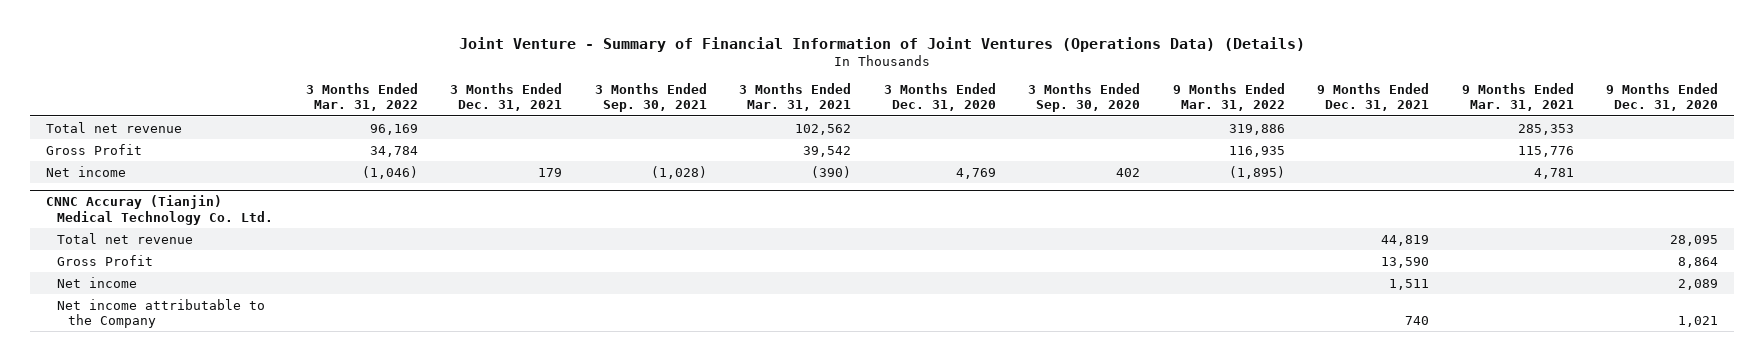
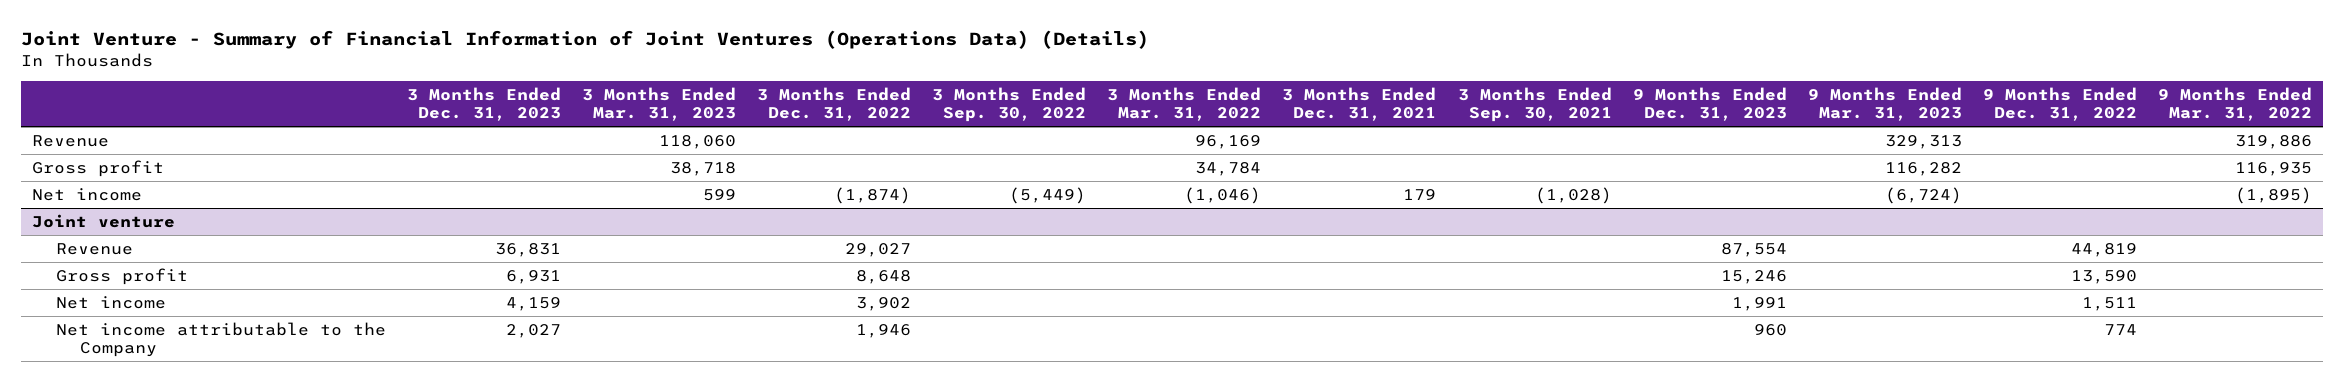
- | 3 Months Ended Mar. 31, 2022 | 3 Months Ended Dec. 31, 2021 | 3 Months Ended Sep. 30, 2021 | 3 Months Ended Mar. 31, 2021 | 3 Months Ended Dec. 31, 2020 | 3 Months Ended Sep. 30, 2020 | 9 Months Ended Mar. 31, 2022 | 9 Months Ended Dec. 31, 2021 | 9 Months Ended Mar. 31, 2021 | 9 Months Ended Dec. 31, 2020
+ | 3 Months Ended Dec. 31, 2023 | 3 Months Ended Mar. 31, 2023 | 3 Months Ended Dec. 31, 2022 | 3 Months Ended Sep. 30, 2022 | 3 Months Ended Mar. 31, 2022 | 3 Months Ended Dec. 31, 2021 | 3 Months Ended Sep. 30, 2021 | 9 Months Ended Dec. 31, 2023 | 9 Months Ended Mar. 31, 2023 | 9 Months Ended Dec. 31, 2022 | 9 Months Ended Mar. 31, 2022
- Total net revenue | 96,169 | | | 102,562 | | | 319,886 | | 285,353 |
- Gross Profit | 34,784 | | | 39,542 | | | 116,935 | | 115,776 |
+ Revenue | | 118,060 | | | 96,169 | | | | 329,313 | | 319,886
+ Gross profit | | 38,718 | | | 34,784 | | | | 116,282 | | 116,935
- CNNC Accuray (Tianjin) Medical Technology Co. Ltd.
- Total net revenue | | | | | | | | 44,819 | | 28,095
- Gross Profit | | | | | | | | 13,590 | | 8,864
- Net income | | | | | | | | 1,511 | | 2,089
- Net income attributable to the Company | | | | | | | | 740 | | 1,021
+ Joint venture
+ Revenue | 36,831 | | 29,027 | | | | | 87,554 | | 44,819 |
+ Gross profit | 6,931 | | 8,648 | | | | | 15,246 | | 13,590 |
+ Net income | 4,159 | | 3,902 | | | | | 1,991 | | 1,511 |
+ Net income attributable to the Company | 2,027 | | 1,946 | | | | | 960 | | 774 |

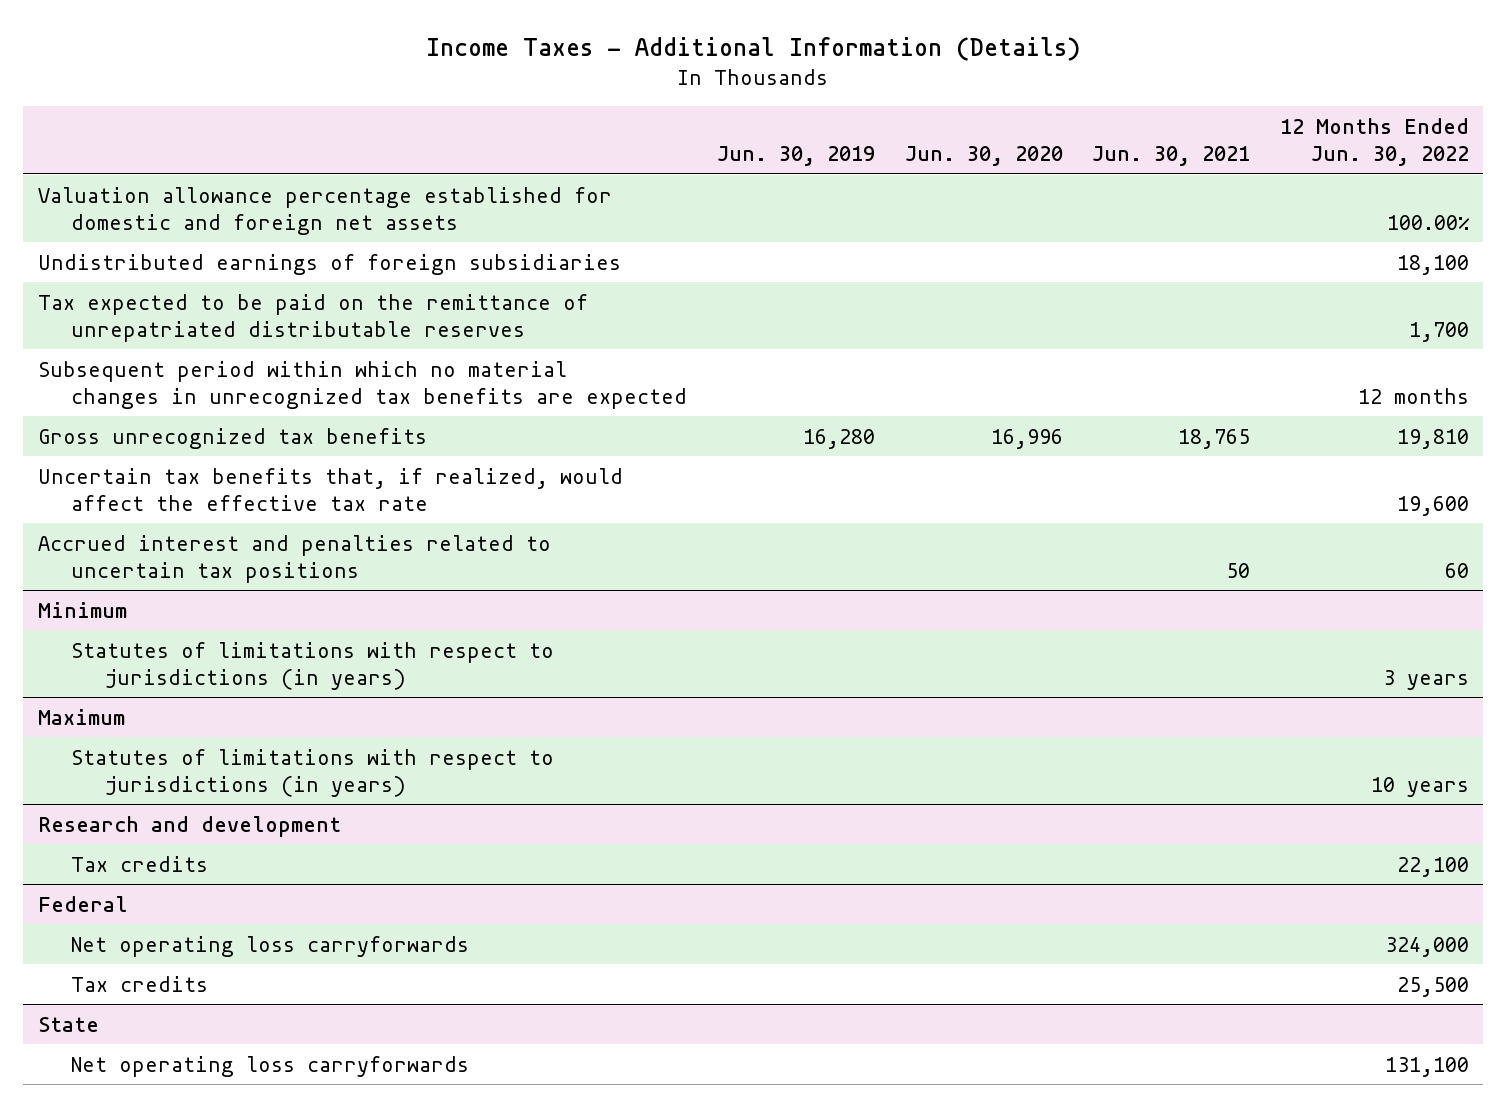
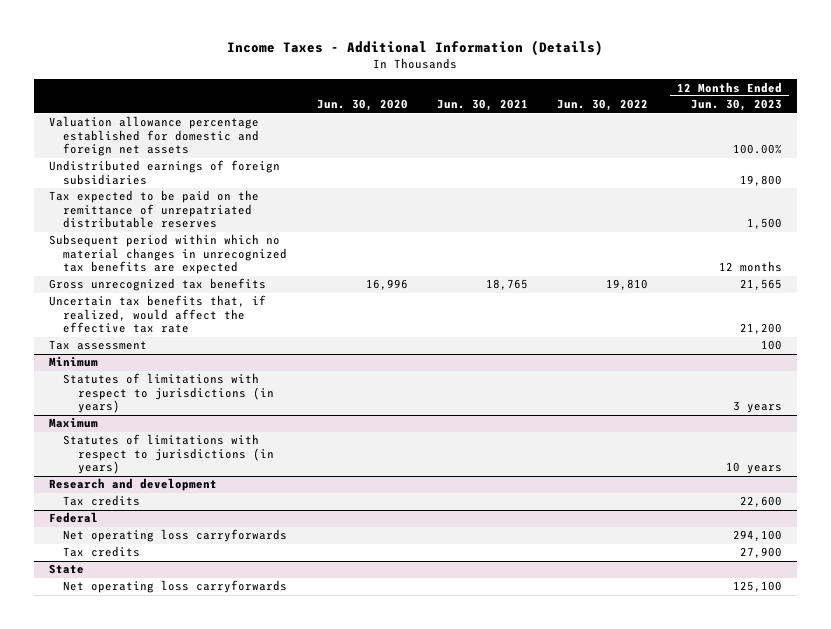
- | Jun. 30, 2019 | Jun. 30, 2020 | Jun. 30, 2021 | 12 Months Ended Jun. 30, 2022
+ | Jun. 30, 2020 | Jun. 30, 2021 | Jun. 30, 2022 | 12 Months Ended Jun. 30, 2023
- Accrued interest and penalties related to uncertain tax positions | | | 50 | 60
+ Tax assessment | | | | 100

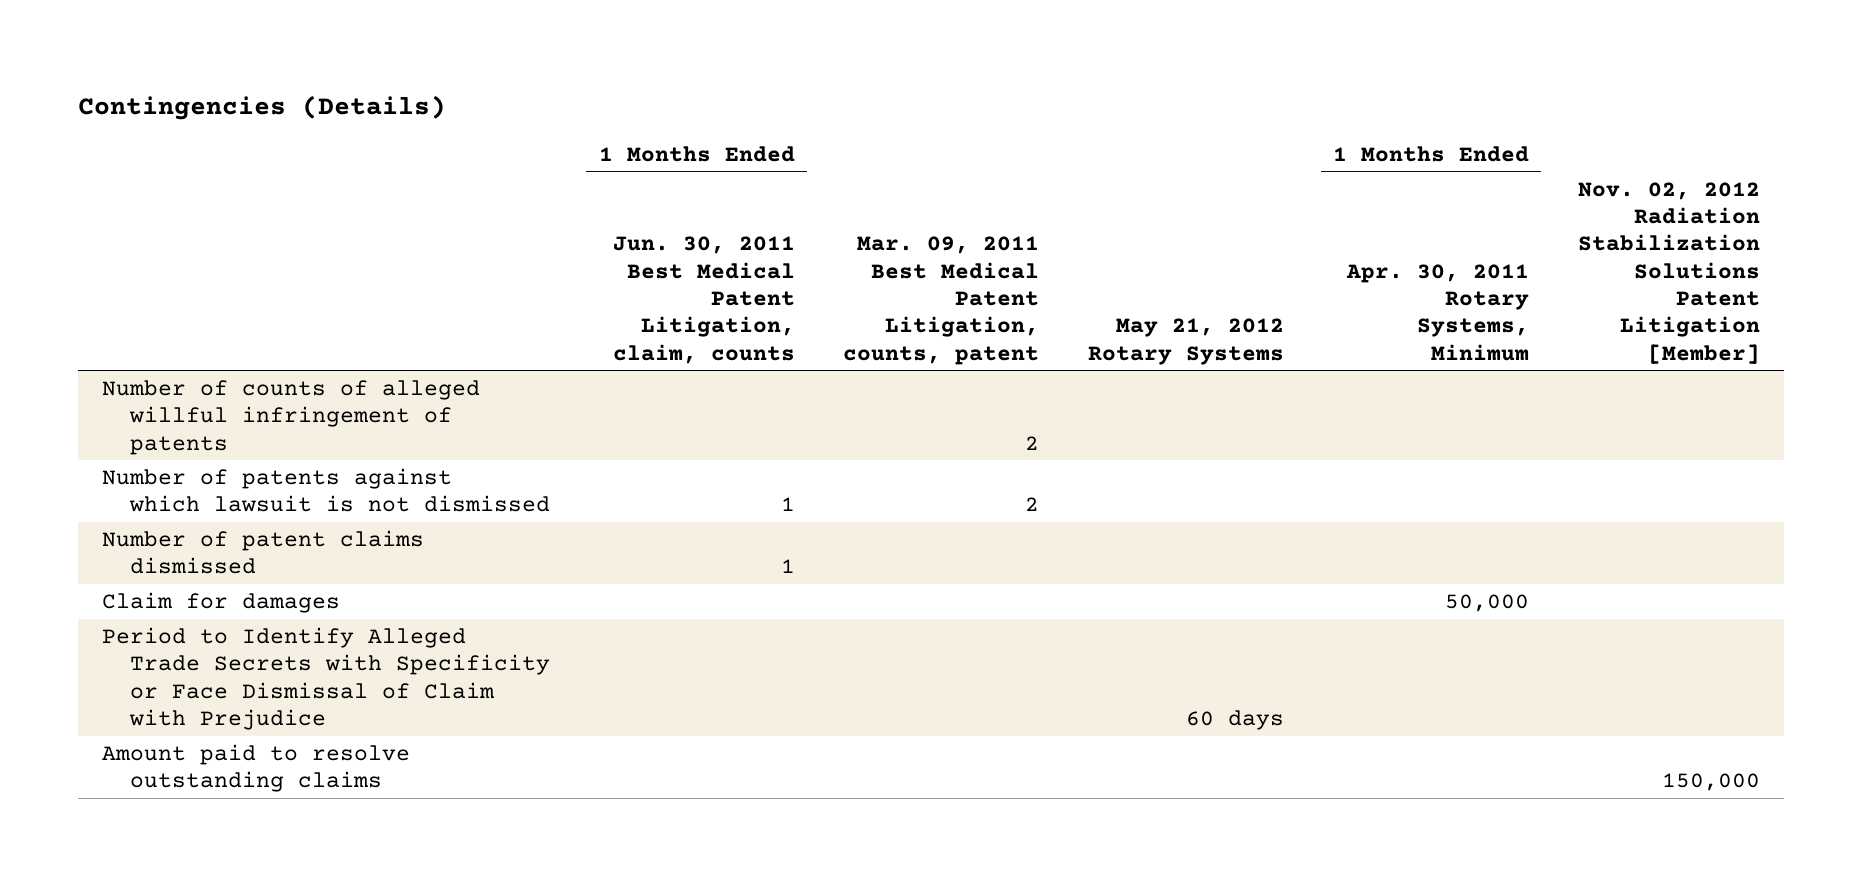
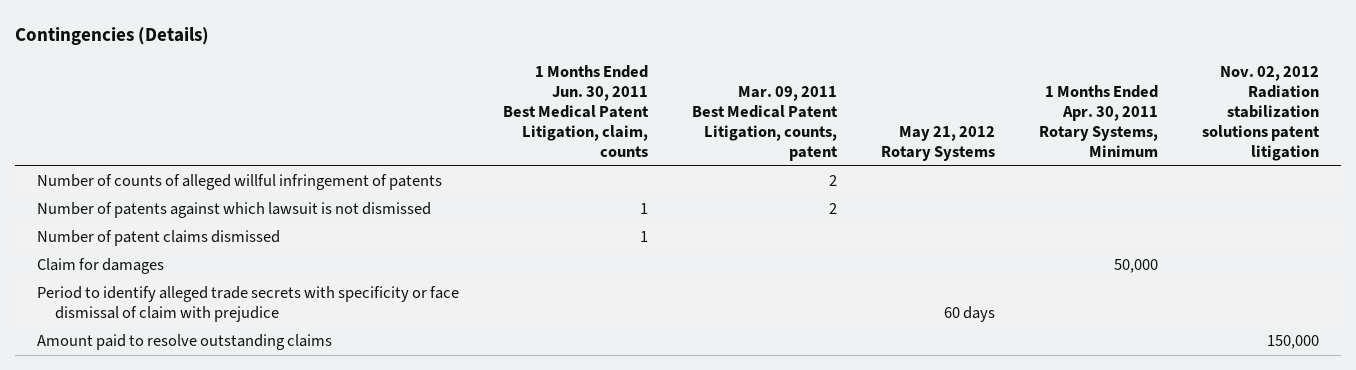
- | 1 Months Ended Jun. 30, 2011 Best Medical Patent Litigation, claim, counts | Mar. 09, 2011 Best Medical Patent Litigation, counts, patent | May 21, 2012 Rotary Systems | 1 Months Ended Apr. 30, 2011 Rotary Systems, Minimum | Nov. 02, 2012 Radiation Stabilization Solutions Patent Litigation [Member]
+ | 1 Months Ended Jun. 30, 2011 Best Medical Patent Litigation, claim, counts | Mar. 09, 2011 Best Medical Patent Litigation, counts, patent | May 21, 2012 Rotary Systems | 1 Months Ended Apr. 30, 2011 Rotary Systems, Minimum | Nov. 02, 2012 Radiation stabilization solutions patent litigation
- Period to Identify Alleged Trade Secrets with Specificity or Face Dismissal of Claim with Prejudice | | | 60 days | |
+ Period to identify alleged trade secrets with specificity or face dismissal of claim with prejudice | | | 60 days | |

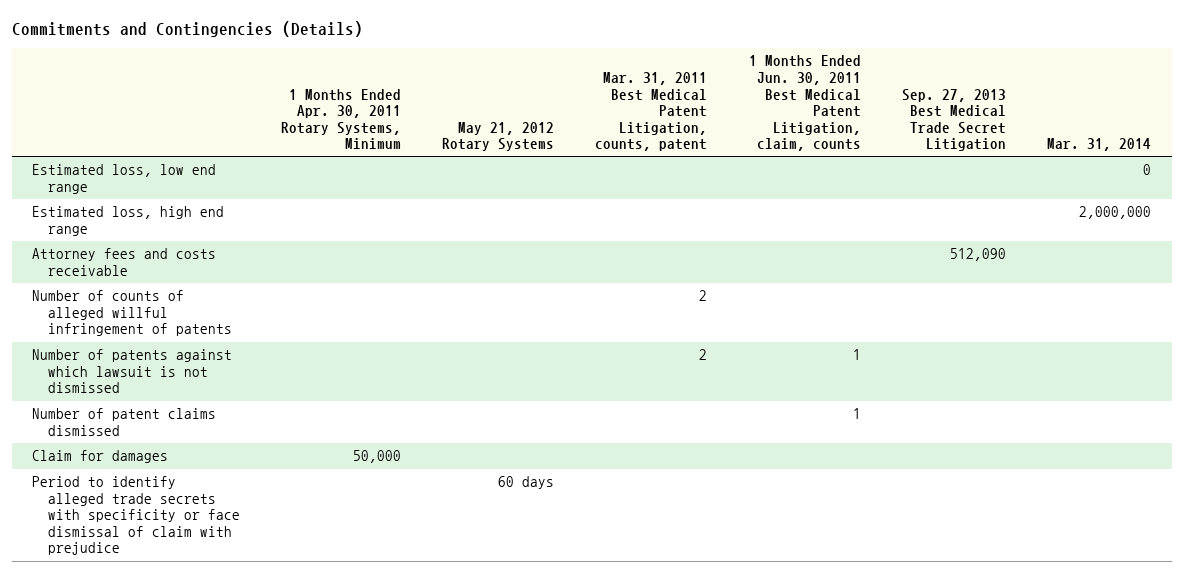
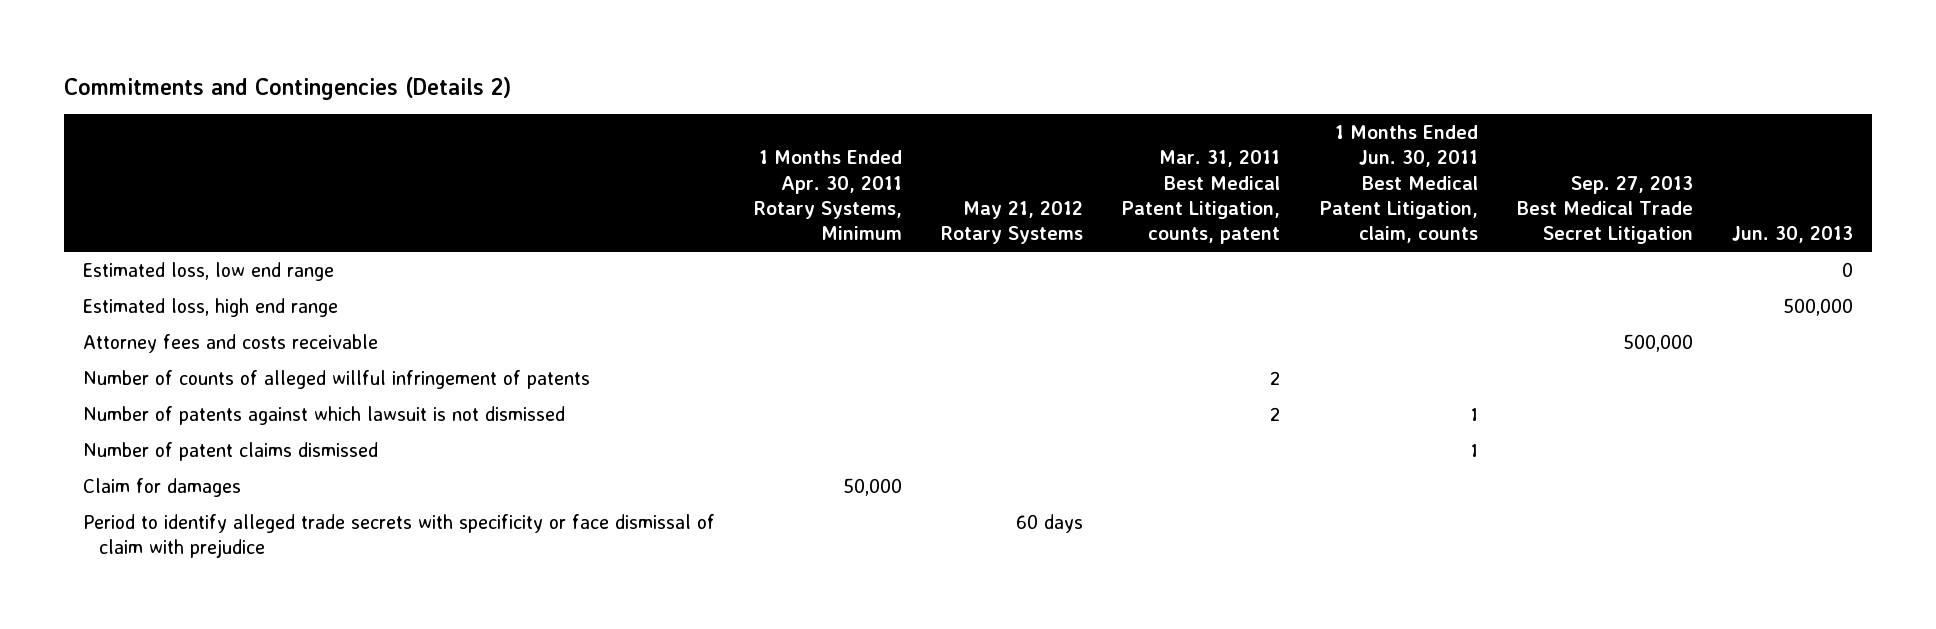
- Commitments and Contingencies (Details)
+ Commitments and Contingencies (Details 2)
- | 1 Months Ended Apr. 30, 2011 Rotary Systems, Minimum | May 21, 2012 Rotary Systems | Mar. 31, 2011 Best Medical Patent Litigation, counts, patent | 1 Months Ended Jun. 30, 2011 Best Medical Patent Litigation, claim, counts | Sep. 27, 2013 Best Medical Trade Secret Litigation | Mar. 31, 2014
+ | 1 Months Ended Apr. 30, 2011 Rotary Systems, Minimum | May 21, 2012 Rotary Systems | Mar. 31, 2011 Best Medical Patent Litigation, counts, patent | 1 Months Ended Jun. 30, 2011 Best Medical Patent Litigation, claim, counts | Sep. 27, 2013 Best Medical Trade Secret Litigation | Jun. 30, 2013
- Attorney fees and costs receivable | | | | | 512,090 |
+ Attorney fees and costs receivable | | | | | 500,000 |

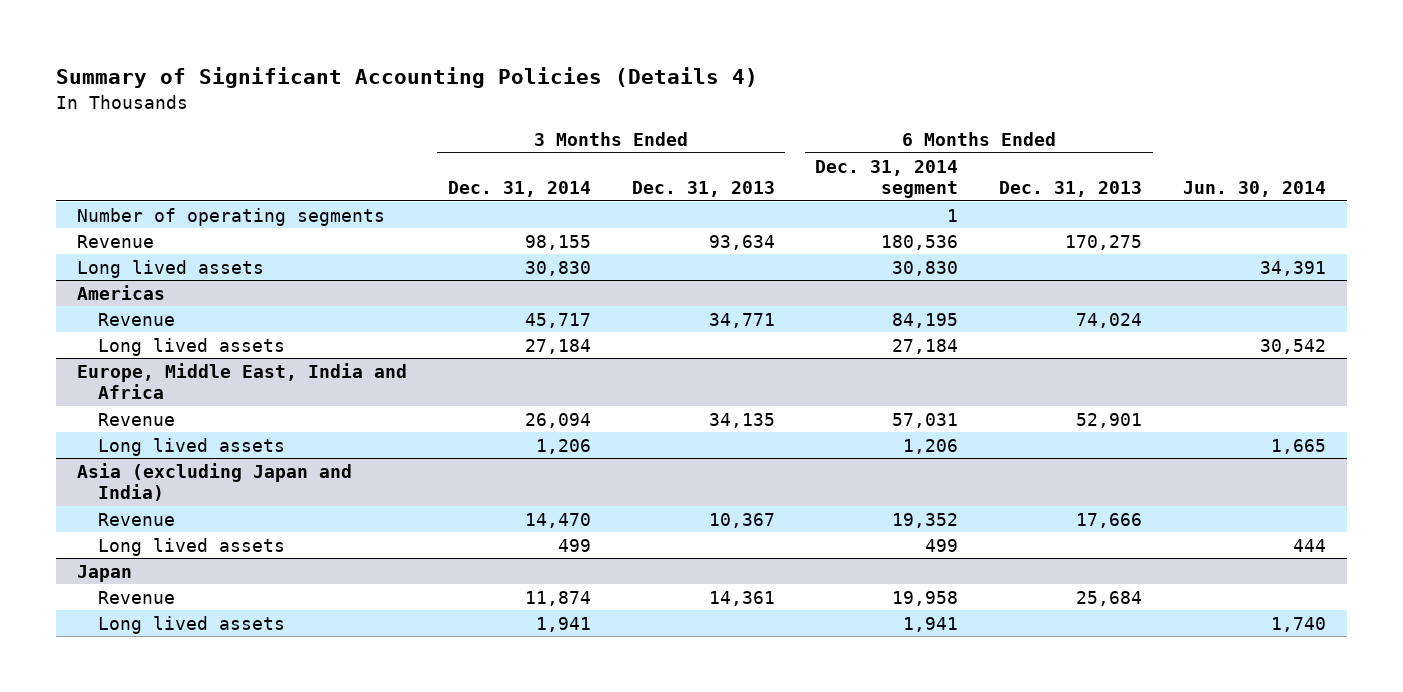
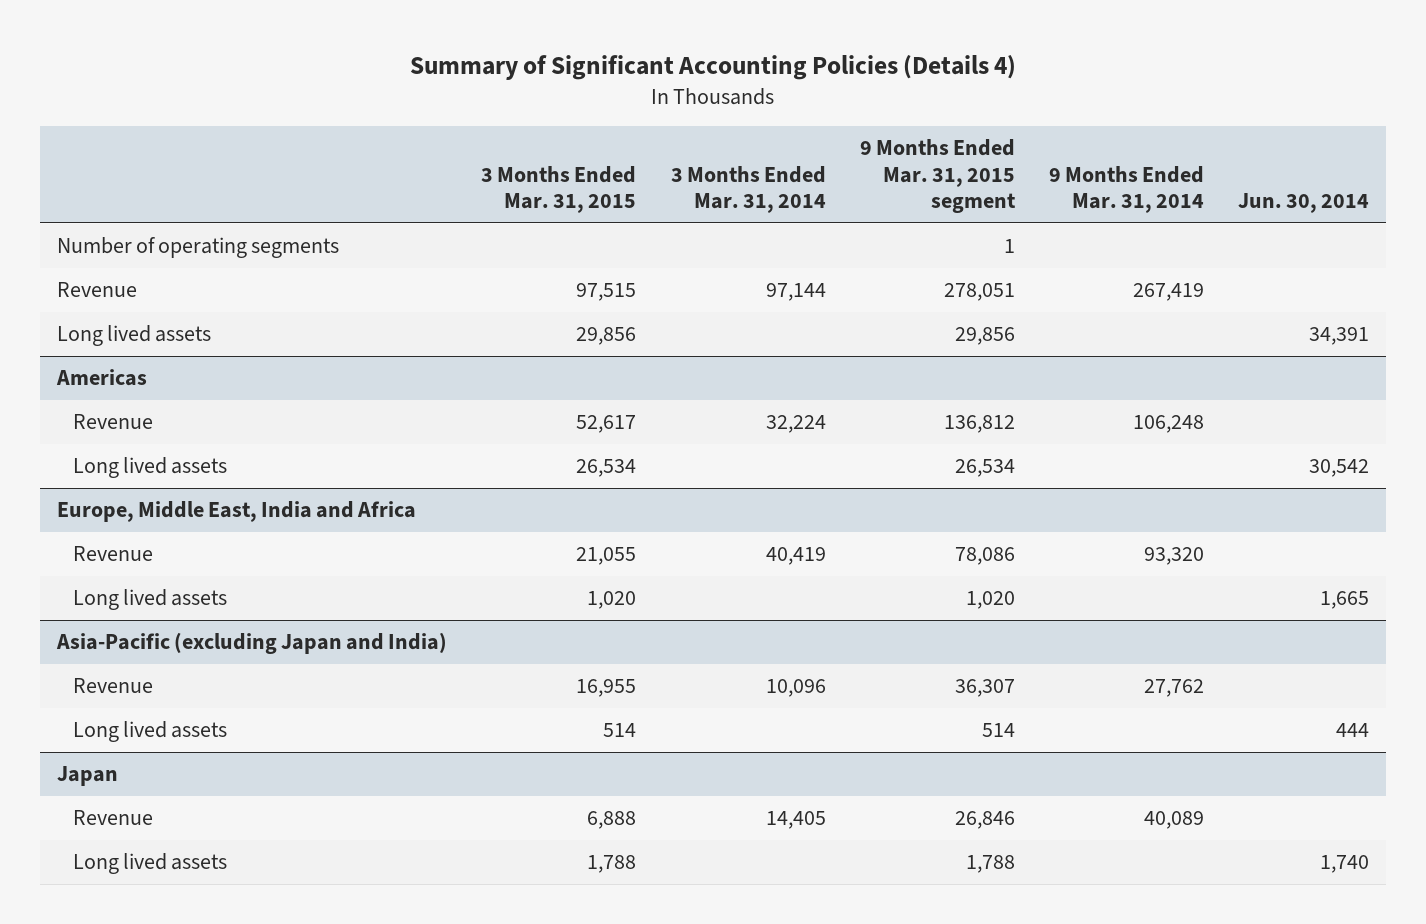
- | 3 Months Ended Dec. 31, 2014 | 3 Months Ended Dec. 31, 2013 | 6 Months Ended Dec. 31, 2014 segment | 6 Months Ended Dec. 31, 2013 | Jun. 30, 2014
+ | 3 Months Ended Mar. 31, 2015 | 3 Months Ended Mar. 31, 2014 | 9 Months Ended Mar. 31, 2015 segment | 9 Months Ended Mar. 31, 2014 | Jun. 30, 2014
- Asia (excluding Japan and India)
+ Asia-Pacific (excluding Japan and India)

